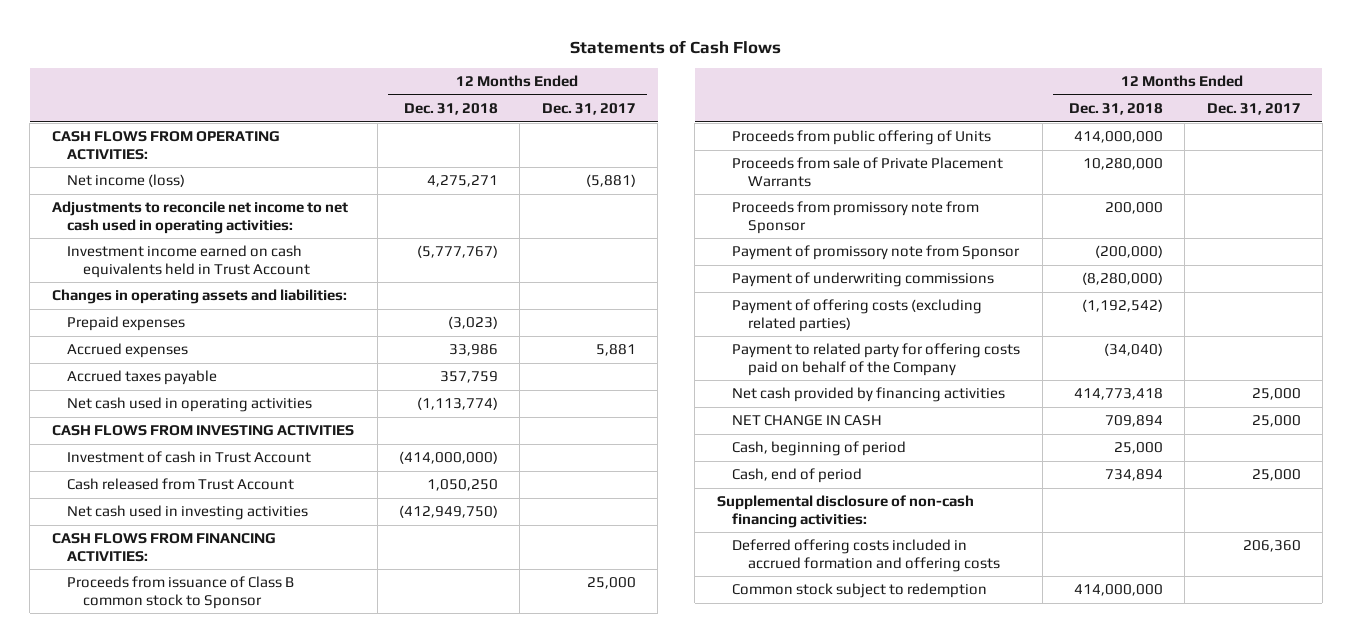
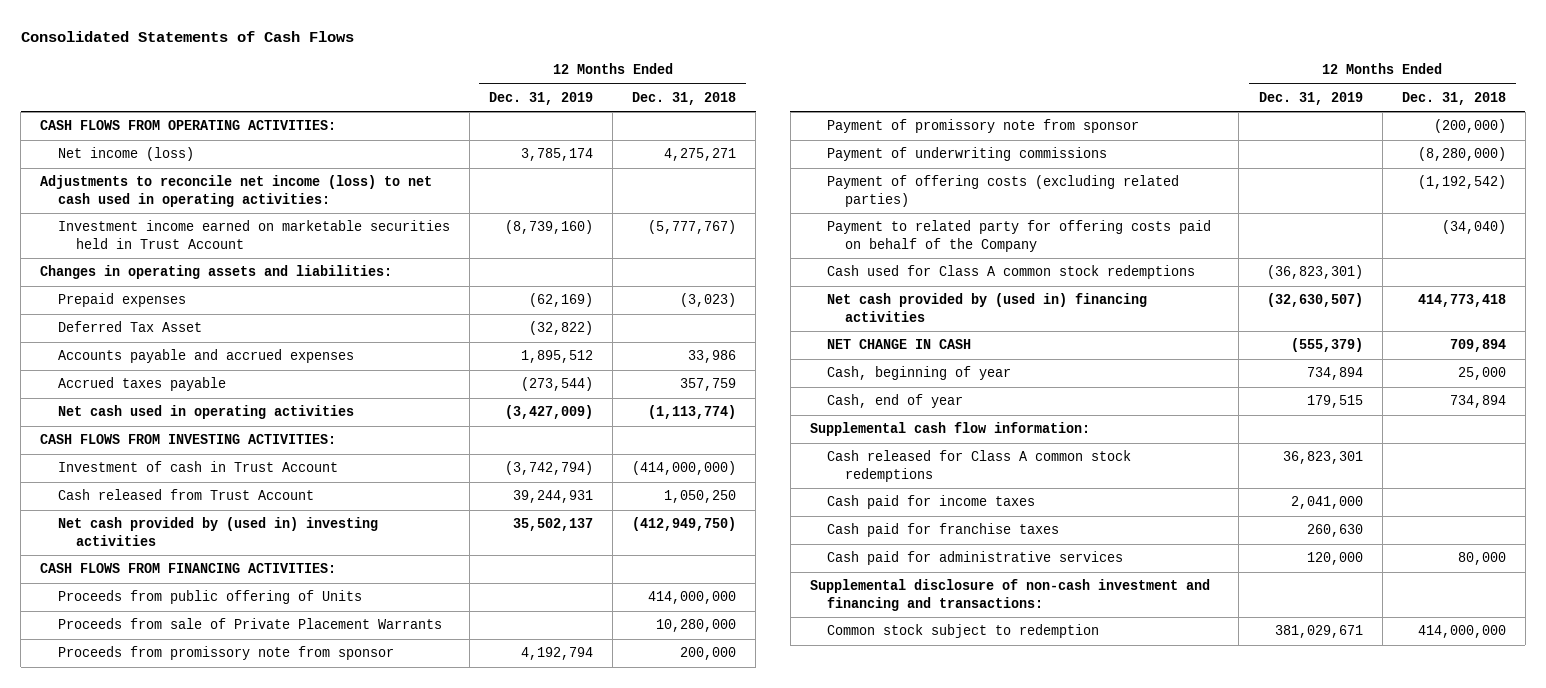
- Statements of Cash Flows
+ Consolidated Statements of Cash Flows
- | 12 Months Ended Dec. 31, 2018 | 12 Months Ended Dec. 31, 2017
+ | 12 Months Ended Dec. 31, 2019 | 12 Months Ended Dec. 31, 2018
- Adjustments to reconcile net income to net cash used in operating activities:
- Investment income earned on cash equivalents held in Trust Account | (5,777,767) |
+ Adjustments to reconcile net income (loss) to net cash used in operating activities:
+ Investment income earned on marketable securities held in Trust Account | (8,739,160) | (5,777,767)
- Accrued expenses | 33,986 | 5,881
+ Deferred Tax Asset | (32,822) |
+ Accounts payable and accrued expenses | 1,895,512 | 33,986
- CASH FLOWS FROM INVESTING ACTIVITIES
+ CASH FLOWS FROM INVESTING ACTIVITIES:
- Net cash used in investing activities | (412,949,750) |
+ Net cash provided by (used in) investing activities | 35,502,137 | (412,949,750)
- Proceeds from issuance of Class B common stock to Sponsor | | 25,000
- Proceeds from promissory note from Sponsor | 200,000 |
- Payment of promissory note from Sponsor | (200,000) |
+ Proceeds from promissory note from sponsor | 4,192,794 | 200,000
+ Payment of promissory note from sponsor | | (200,000)
- Net cash provided by financing activities | 414,773,418 | 25,000
+ Cash used for Class A common stock redemptions | (36,823,301) |
+ Net cash provided by (used in) financing activities | (32,630,507) | 414,773,418
- Cash, beginning of period | 25,000 |
- Cash, end of period | 734,894 | 25,000
- Supplemental disclosure of non-cash financing activities:
- Deferred offering costs included in accrued formation and offering costs | | 206,360
+ Cash, beginning of year | 734,894 | 25,000
+ Cash, end of year | 179,515 | 734,894
+ Supplemental cash flow information:
+ Cash released for Class A common stock redemptions | 36,823,301 |
+ Cash paid for income taxes | 2,041,000 |
+ Cash paid for franchise taxes | 260,630 |
+ Cash paid for administrative services | 120,000 | 80,000
+ Supplemental disclosure of non-cash investment and financing and transactions:

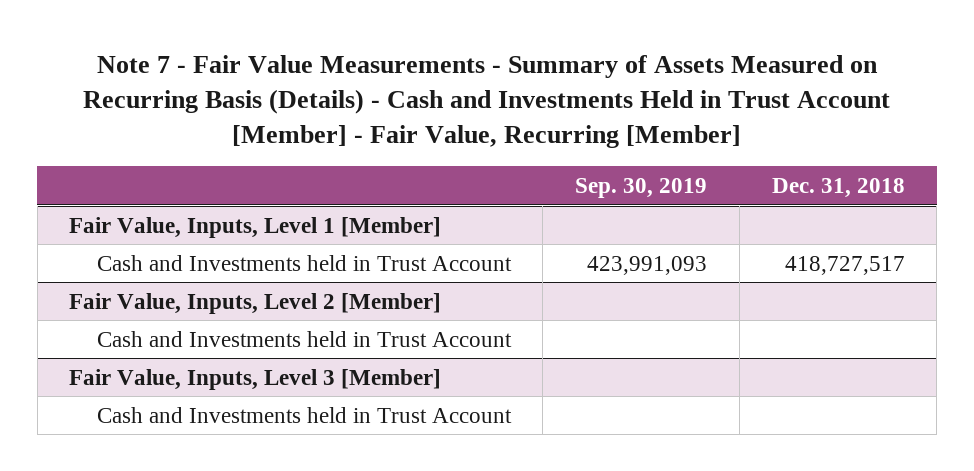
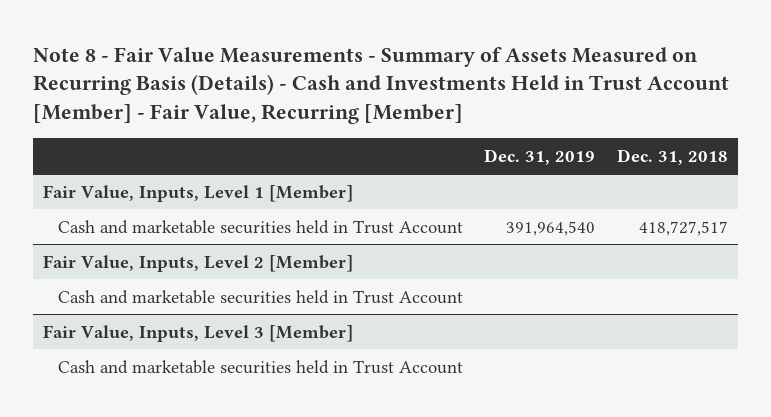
- Note 7 - Fair Value Measurements - Summary of Assets Measured on Recurring Basis (Details) - Cash and Investments Held in Trust Account [Member] - Fair Value, Recurring [Member]
+ Note 8 - Fair Value Measurements - Summary of Assets Measured on Recurring Basis (Details) - Cash and Investments Held in Trust Account [Member] - Fair Value, Recurring [Member]
- | Sep. 30, 2019 | Dec. 31, 2018
+ | Dec. 31, 2019 | Dec. 31, 2018
@ Fair Value, Inputs, Level 1 [Member]
- Cash and Investments held in Trust Account | 423,991,093 | 418,727,517
+ Cash and marketable securities held in Trust Account | 391,964,540 | 418,727,517
@ Fair Value, Inputs, Level 2 [Member]
- Cash and Investments held in Trust Account
+ Cash and marketable securities held in Trust Account
@ Fair Value, Inputs, Level 3 [Member]
- Cash and Investments held in Trust Account
+ Cash and marketable securities held in Trust Account

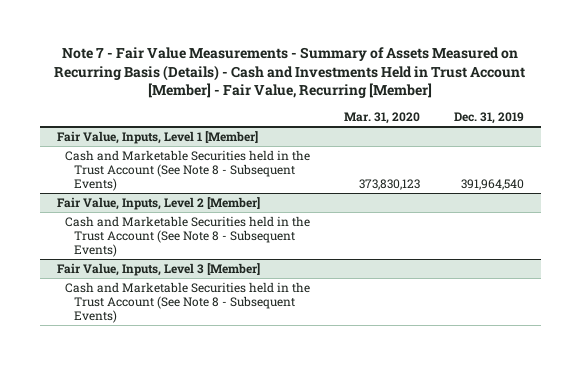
- Note 8 - Fair Value Measurements - Summary of Assets Measured on Recurring Basis (Details) - Cash and Investments Held in Trust Account [Member] - Fair Value, Recurring [Member]
+ Note 7 - Fair Value Measurements - Summary of Assets Measured on Recurring Basis (Details) - Cash and Investments Held in Trust Account [Member] - Fair Value, Recurring [Member]
- | Dec. 31, 2019 | Dec. 31, 2018
+ | Mar. 31, 2020 | Dec. 31, 2019
@ Fair Value, Inputs, Level 1 [Member]
- Cash and marketable securities held in Trust Account | 391,964,540 | 418,727,517
+ Cash and Marketable Securities held in the Trust Account (See Note 8 - Subsequent Events) | 373,830,123 | 391,964,540
@ Fair Value, Inputs, Level 2 [Member]
- Cash and marketable securities held in Trust Account
+ Cash and Marketable Securities held in the Trust Account (See Note 8 - Subsequent Events)
@ Fair Value, Inputs, Level 3 [Member]
- Cash and marketable securities held in Trust Account
+ Cash and Marketable Securities held in the Trust Account (See Note 8 - Subsequent Events)

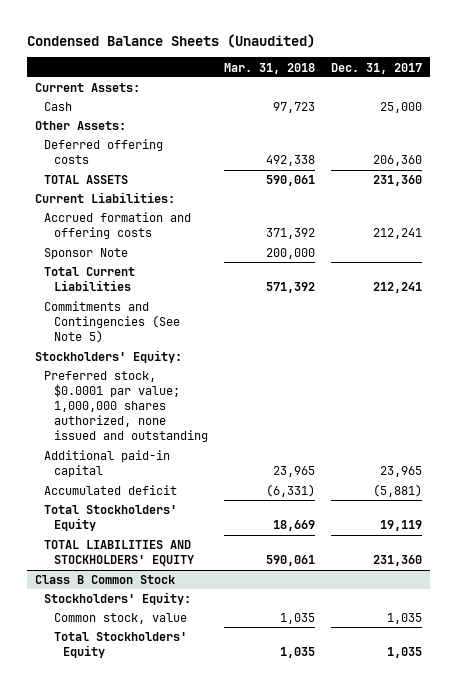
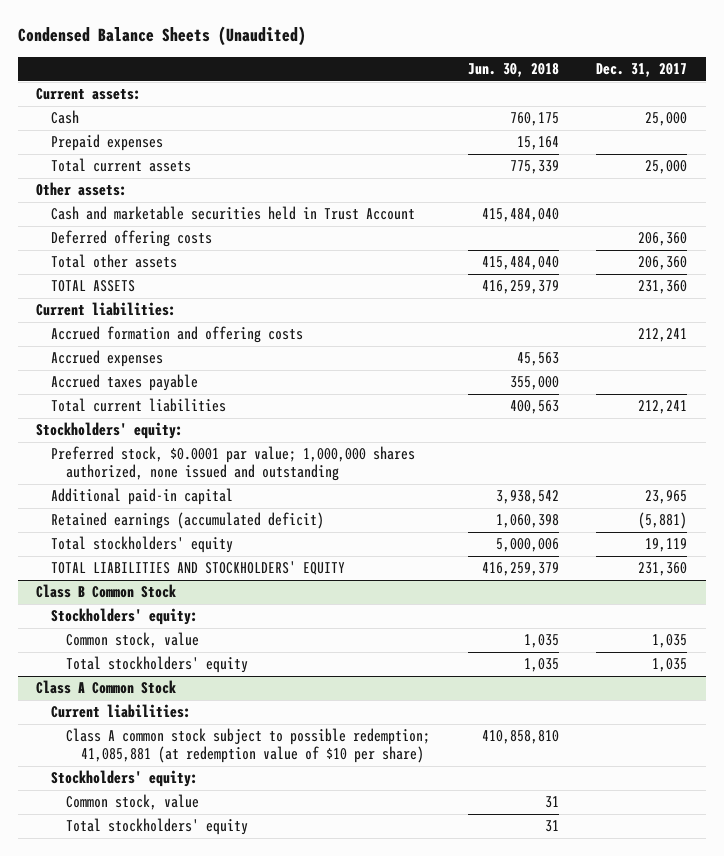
- | Mar. 31, 2018 | Dec. 31, 2017
+ | Jun. 30, 2018 | Dec. 31, 2017
- Current Assets:
+ Current assets:
- Other Assets:
+ Prepaid expenses | 15,164 |
+ Total current assets | 775,339 | 25,000
+ Other assets:
+ Cash and marketable securities held in Trust Account | 415,484,040 |
+ Total other assets | 415,484,040 | 206,360
- Current Liabilities:
+ Current liabilities:
- Sponsor Note | 200,000 |
- Total Current Liabilities | 571,392 | 212,241
- Commitments and Contingencies (See Note 5)
- Stockholders' Equity:
+ Accrued expenses | 45,563 |
+ Accrued taxes payable | 355,000 |
+ Total current liabilities | 400,563 | 212,241
+ Stockholders' equity:
- Accumulated deficit | (6,331) | (5,881)
- Total Stockholders' Equity | 18,669 | 19,119
+ Retained earnings (accumulated deficit) | 1,060,398 | (5,881)
+ Total stockholders' equity | 5,000,006 | 19,119
@ Class B Common Stock
- Stockholders' Equity:
+ Stockholders' equity:
- Total Stockholders' Equity | 1,035 | 1,035
+ Total stockholders' equity | 1,035 | 1,035
+ Class A Common Stock
+ Current liabilities:
+ Class A common stock subject to possible redemption; 41,085,881 (at redemption value of $10 per share) | 410,858,810 |
+ Stockholders' equity:
+ Common stock, value | 31 |
+ Total stockholders' equity | 31 |

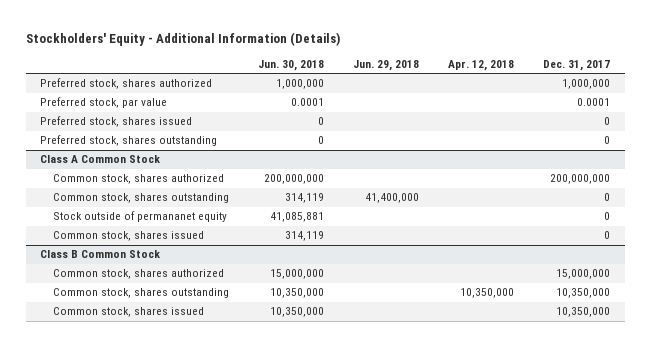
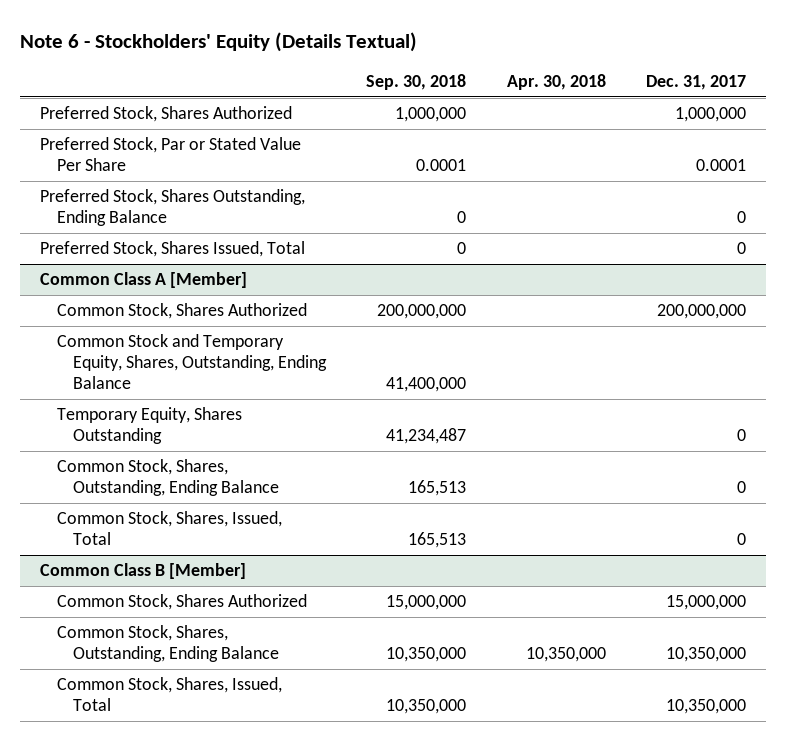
- Stockholders' Equity - Additional Information (Details)
+ Note 6 - Stockholders' Equity (Details Textual)
- | Jun. 30, 2018 | Jun. 29, 2018 | Apr. 12, 2018 | Dec. 31, 2017
+ | Sep. 30, 2018 | Apr. 30, 2018 | Dec. 31, 2017
- Preferred stock, shares authorized | 1,000,000 | | | 1,000,000
- Preferred stock, par value | 0.0001 | | | 0.0001
- Preferred stock, shares issued | 0 | | | 0
- Preferred stock, shares outstanding | 0 | | | 0
- Class A Common Stock
- Common stock, shares authorized | 200,000,000 | | | 200,000,000
- Common stock, shares outstanding | 314,119 | 41,400,000 | | 0
- Stock outside of permananet equity | 41,085,881 | | | 0
- Common stock, shares issued | 314,119 | | | 0
- Class B Common Stock
- Common stock, shares authorized | 15,000,000 | | | 15,000,000
- Common stock, shares outstanding | 10,350,000 | | 10,350,000 | 10,350,000
- Common stock, shares issued | 10,350,000 | | | 10,350,000
+ Preferred Stock, Shares Authorized | 1,000,000 | | 1,000,000
+ Preferred Stock, Par or Stated Value Per Share | 0.0001 | | 0.0001
+ Preferred Stock, Shares Outstanding, Ending Balance | 0 | | 0
+ Preferred Stock, Shares Issued, Total | 0 | | 0
+ Common Class A [Member]
+ Common Stock, Shares Authorized | 200,000,000 | | 200,000,000
+ Common Stock and Temporary Equity, Shares, Outstanding, Ending Balance | 41,400,000 | |
+ Temporary Equity, Shares Outstanding | 41,234,487 | | 0
+ Common Stock, Shares, Outstanding, Ending Balance | 165,513 | | 0
+ Common Stock, Shares, Issued, Total | 165,513 | | 0
+ Common Class B [Member]
+ Common Stock, Shares Authorized | 15,000,000 | | 15,000,000
+ Common Stock, Shares, Outstanding, Ending Balance | 10,350,000 | 10,350,000 | 10,350,000
+ Common Stock, Shares, Issued, Total | 10,350,000 | | 10,350,000

